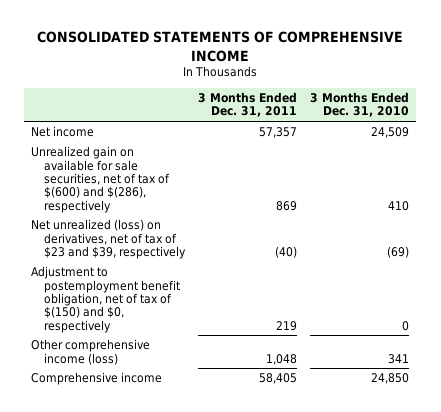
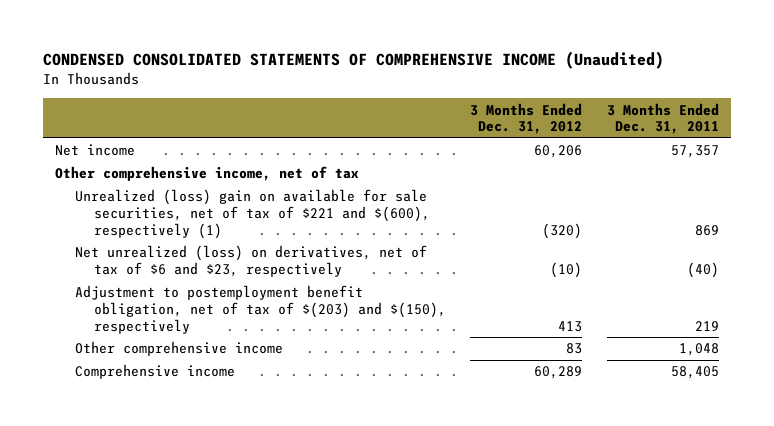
- CONSOLIDATED STATEMENTS OF COMPREHENSIVE INCOME
+ CONDENSED CONSOLIDATED STATEMENTS OF COMPREHENSIVE INCOME (Unaudited)
- | 3 Months Ended Dec. 31, 2011 | 3 Months Ended Dec. 31, 2010
+ | 3 Months Ended Dec. 31, 2012 | 3 Months Ended Dec. 31, 2011
- Unrealized gain on available for sale securities, net of tax of $(600) and $(286), respectively | 869 | 410
- Net unrealized (loss) on derivatives, net of tax of $23 and $39, respectively | (40) | (69)
- Adjustment to postemployment benefit obligation, net of tax of $(150) and $0, respectively | 219 | 0
- Other comprehensive income (loss) | 1,048 | 341
+ Other comprehensive income, net of tax
+ Unrealized (loss) gain on available for sale securities, net of tax of $221 and $(600), respectively (1) | (320) | 869
+ Net unrealized (loss) on derivatives, net of tax of $6 and $23, respectively | (10) | (40)
+ Adjustment to postemployment benefit obligation, net of tax of $(203) and $(150), respectively | 413 | 219
+ Other comprehensive income | 83 | 1,048

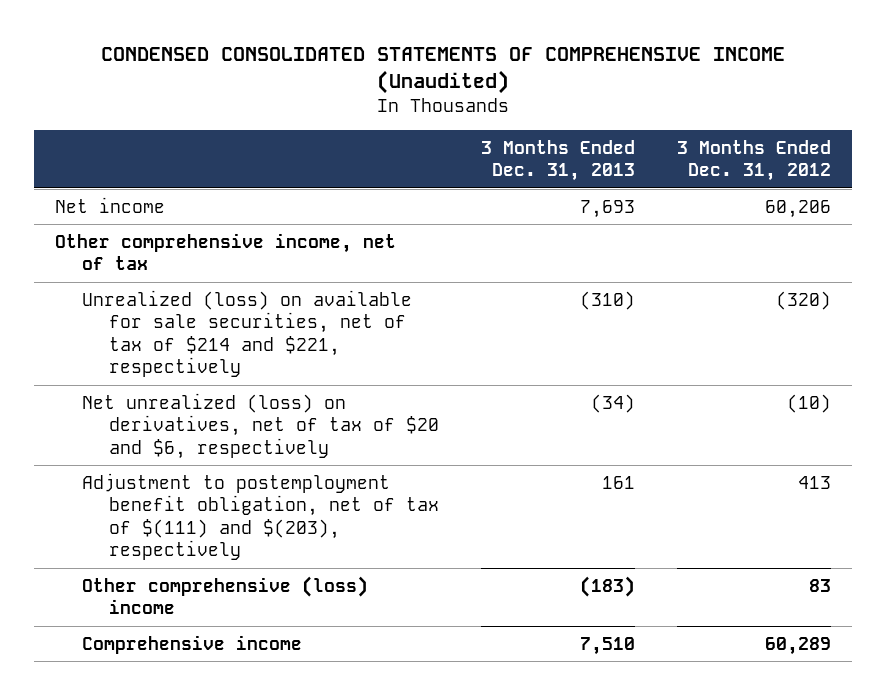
- | 3 Months Ended Dec. 31, 2012 | 3 Months Ended Dec. 31, 2011
+ | 3 Months Ended Dec. 31, 2013 | 3 Months Ended Dec. 31, 2012
- Unrealized (loss) gain on available for sale securities, net of tax of $221 and $(600), respectively (1) | (320) | 869
- Net unrealized (loss) on derivatives, net of tax of $6 and $23, respectively | (10) | (40)
- Adjustment to postemployment benefit obligation, net of tax of $(203) and $(150), respectively | 413 | 219
- Other comprehensive income | 83 | 1,048
+ Unrealized (loss) on available for sale securities, net of tax of $214 and $221, respectively | (310) | (320)
+ Net unrealized (loss) on derivatives, net of tax of $20 and $6, respectively | (34) | (10)
+ Adjustment to postemployment benefit obligation, net of tax of $(111) and $(203), respectively | 161 | 413
+ Other comprehensive (loss) income | (183) | 83

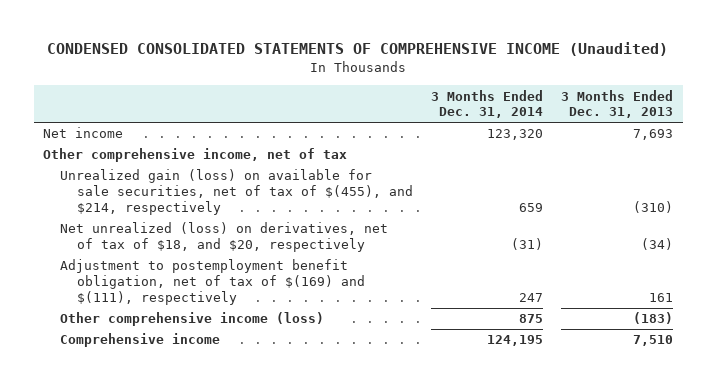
- | 3 Months Ended Dec. 31, 2013 | 3 Months Ended Dec. 31, 2012
+ | 3 Months Ended Dec. 31, 2014 | 3 Months Ended Dec. 31, 2013
- Unrealized (loss) on available for sale securities, net of tax of $214 and $221, respectively | (310) | (320)
- Net unrealized (loss) on derivatives, net of tax of $20 and $6, respectively | (34) | (10)
- Adjustment to postemployment benefit obligation, net of tax of $(111) and $(203), respectively | 161 | 413
- Other comprehensive (loss) income | (183) | 83
+ Unrealized gain (loss) on available for sale securities, net of tax of $(455), and $214, respectively | 659 | (310)
+ Net unrealized (loss) on derivatives, net of tax of $18, and $20, respectively | (31) | (34)
+ Adjustment to postemployment benefit obligation, net of tax of $(169) and $(111), respectively | 247 | 161
+ Other comprehensive income (loss) | 875 | (183)

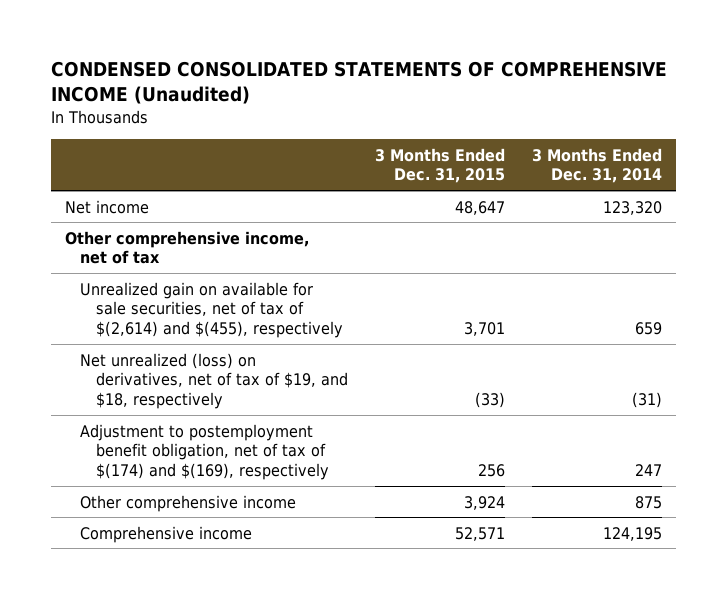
- | 3 Months Ended Dec. 31, 2014 | 3 Months Ended Dec. 31, 2013
+ | 3 Months Ended Dec. 31, 2015 | 3 Months Ended Dec. 31, 2014
- Unrealized gain (loss) on available for sale securities, net of tax of $(455), and $214, respectively | 659 | (310)
- Net unrealized (loss) on derivatives, net of tax of $18, and $20, respectively | (31) | (34)
- Adjustment to postemployment benefit obligation, net of tax of $(169) and $(111), respectively | 247 | 161
- Other comprehensive income (loss) | 875 | (183)
+ Unrealized gain on available for sale securities, net of tax of $(2,614) and $(455), respectively | 3,701 | 659
+ Net unrealized (loss) on derivatives, net of tax of $19, and $18, respectively | (33) | (31)
+ Adjustment to postemployment benefit obligation, net of tax of $(174) and $(169), respectively | 256 | 247
+ Other comprehensive income | 3,924 | 875

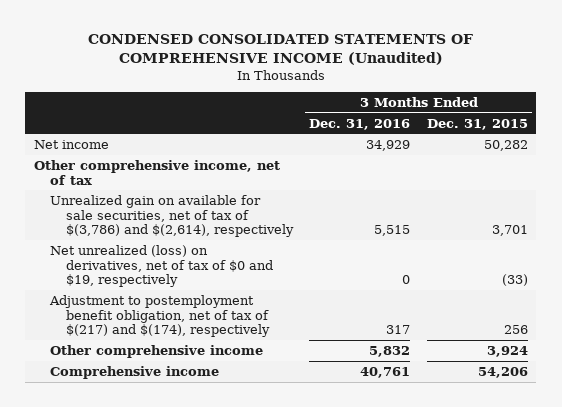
- | 3 Months Ended Dec. 31, 2015 | 3 Months Ended Dec. 31, 2014
+ | 3 Months Ended Dec. 31, 2016 | 3 Months Ended Dec. 31, 2015
- Net income | 48,647 | 123,320
+ Net income | 34,929 | 50,282
- Unrealized gain on available for sale securities, net of tax of $(2,614) and $(455), respectively | 3,701 | 659
- Net unrealized (loss) on derivatives, net of tax of $19, and $18, respectively | (33) | (31)
- Adjustment to postemployment benefit obligation, net of tax of $(174) and $(169), respectively | 256 | 247
+ Unrealized gain on available for sale securities, net of tax of $(3,786) and $(2,614), respectively | 5,515 | 3,701
+ Net unrealized (loss) on derivatives, net of tax of $0 and $19, respectively | 0 | (33)
+ Adjustment to postemployment benefit obligation, net of tax of $(217) and $(174), respectively | 317 | 256
- Comprehensive income | 52,571 | 124,195
+ Comprehensive income | 40,761 | 54,206

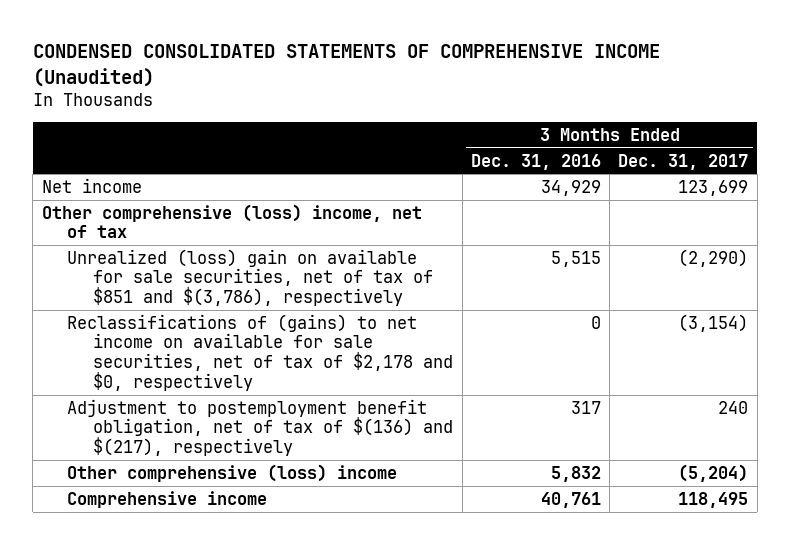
- | 3 Months Ended Dec. 31, 2016 | 3 Months Ended Dec. 31, 2015
+ | 3 Months Ended Dec. 31, 2016 | 3 Months Ended Dec. 31, 2017
- Other comprehensive income, net of tax
- Unrealized gain on available for sale securities, net of tax of $(3,786) and $(2,614), respectively | 5,515 | 3,701
- Net unrealized (loss) on derivatives, net of tax of $0 and $19, respectively | 0 | (33)
- Adjustment to postemployment benefit obligation, net of tax of $(217) and $(174), respectively | 317 | 256
- Other comprehensive income | 5,832 | 3,924
+ Other comprehensive (loss) income, net of tax
+ Unrealized (loss) gain on available for sale securities, net of tax of $851 and $(3,786), respectively | 5,515 | (2,290)
+ Reclassifications of (gains) to net income on available for sale securities, net of tax of $2,178 and $0, respectively | 0 | (3,154)
+ Adjustment to postemployment benefit obligation, net of tax of $(136) and $(217), respectively | 317 | 240
+ Other comprehensive (loss) income | 5,832 | (5,204)

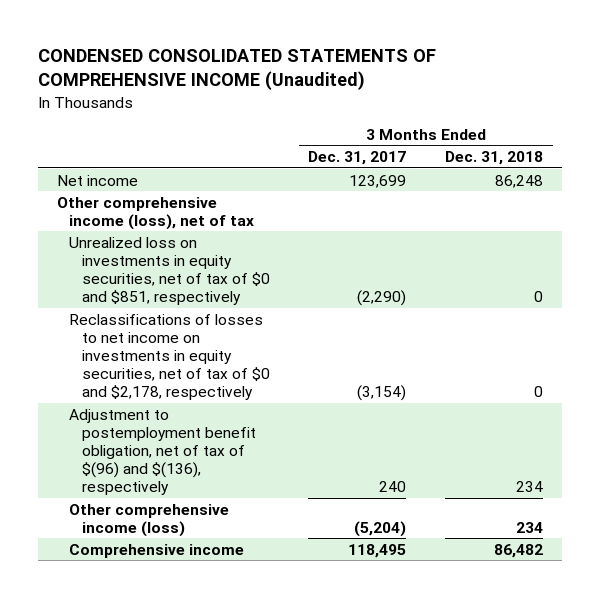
- | 3 Months Ended Dec. 31, 2016 | 3 Months Ended Dec. 31, 2017
+ | 3 Months Ended Dec. 31, 2017 | 3 Months Ended Dec. 31, 2018
- Other comprehensive (loss) income, net of tax
- Unrealized (loss) gain on available for sale securities, net of tax of $851 and $(3,786), respectively | 5,515 | (2,290)
- Reclassifications of (gains) to net income on available for sale securities, net of tax of $2,178 and $0, respectively | 0 | (3,154)
- Adjustment to postemployment benefit obligation, net of tax of $(136) and $(217), respectively | 317 | 240
- Other comprehensive (loss) income | 5,832 | (5,204)
+ Other comprehensive income (loss), net of tax
+ Unrealized loss on investments in equity securities, net of tax of $0 and $851, respectively | (2,290) | 0
+ Reclassifications of losses to net income on investments in equity securities, net of tax of $0 and $2,178, respectively | (3,154) | 0
+ Adjustment to postemployment benefit obligation, net of tax of $(96) and $(136), respectively | 240 | 234
+ Other comprehensive income (loss) | (5,204) | 234

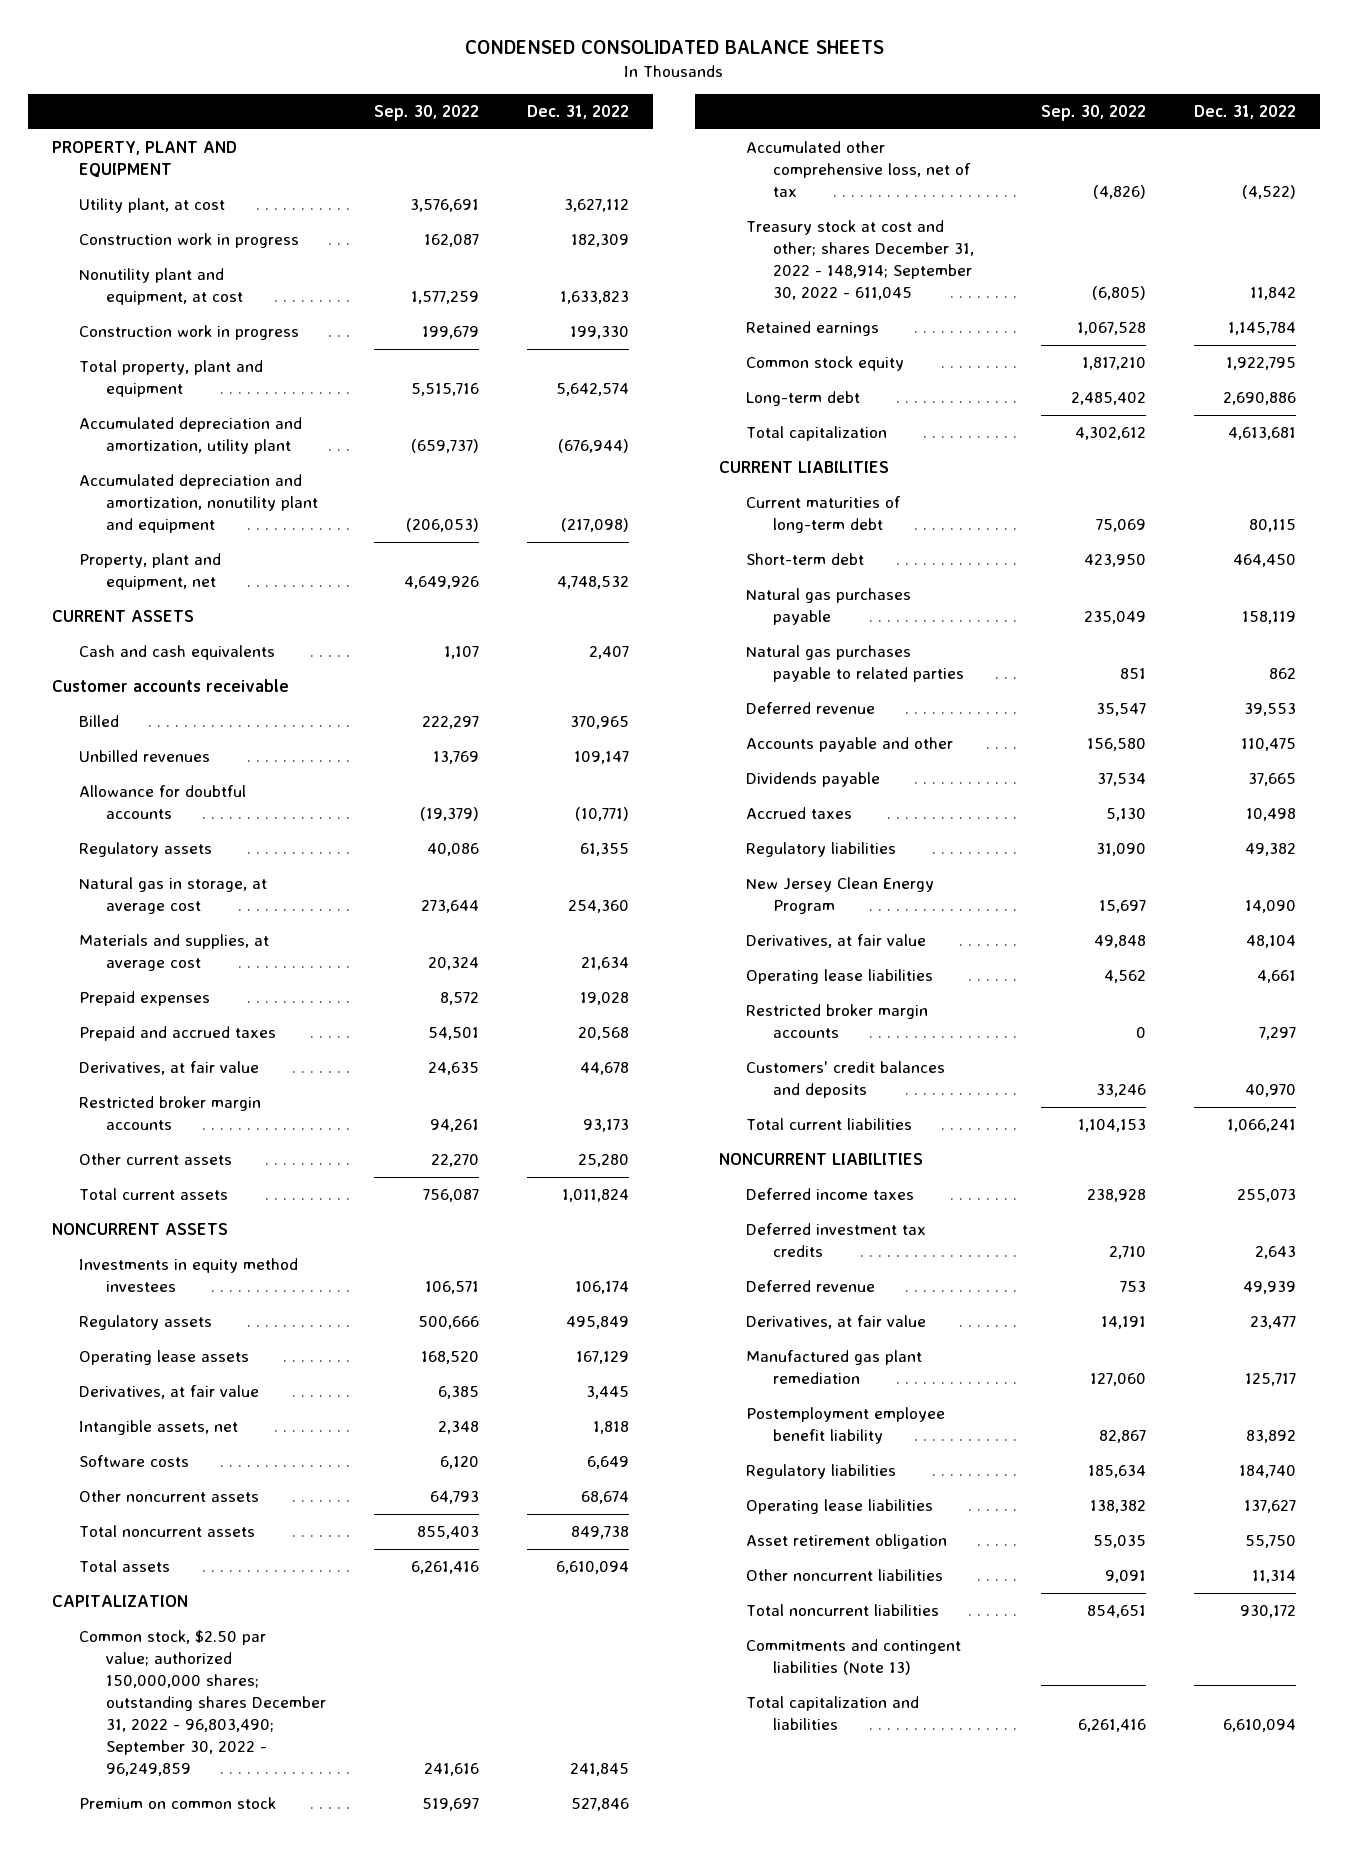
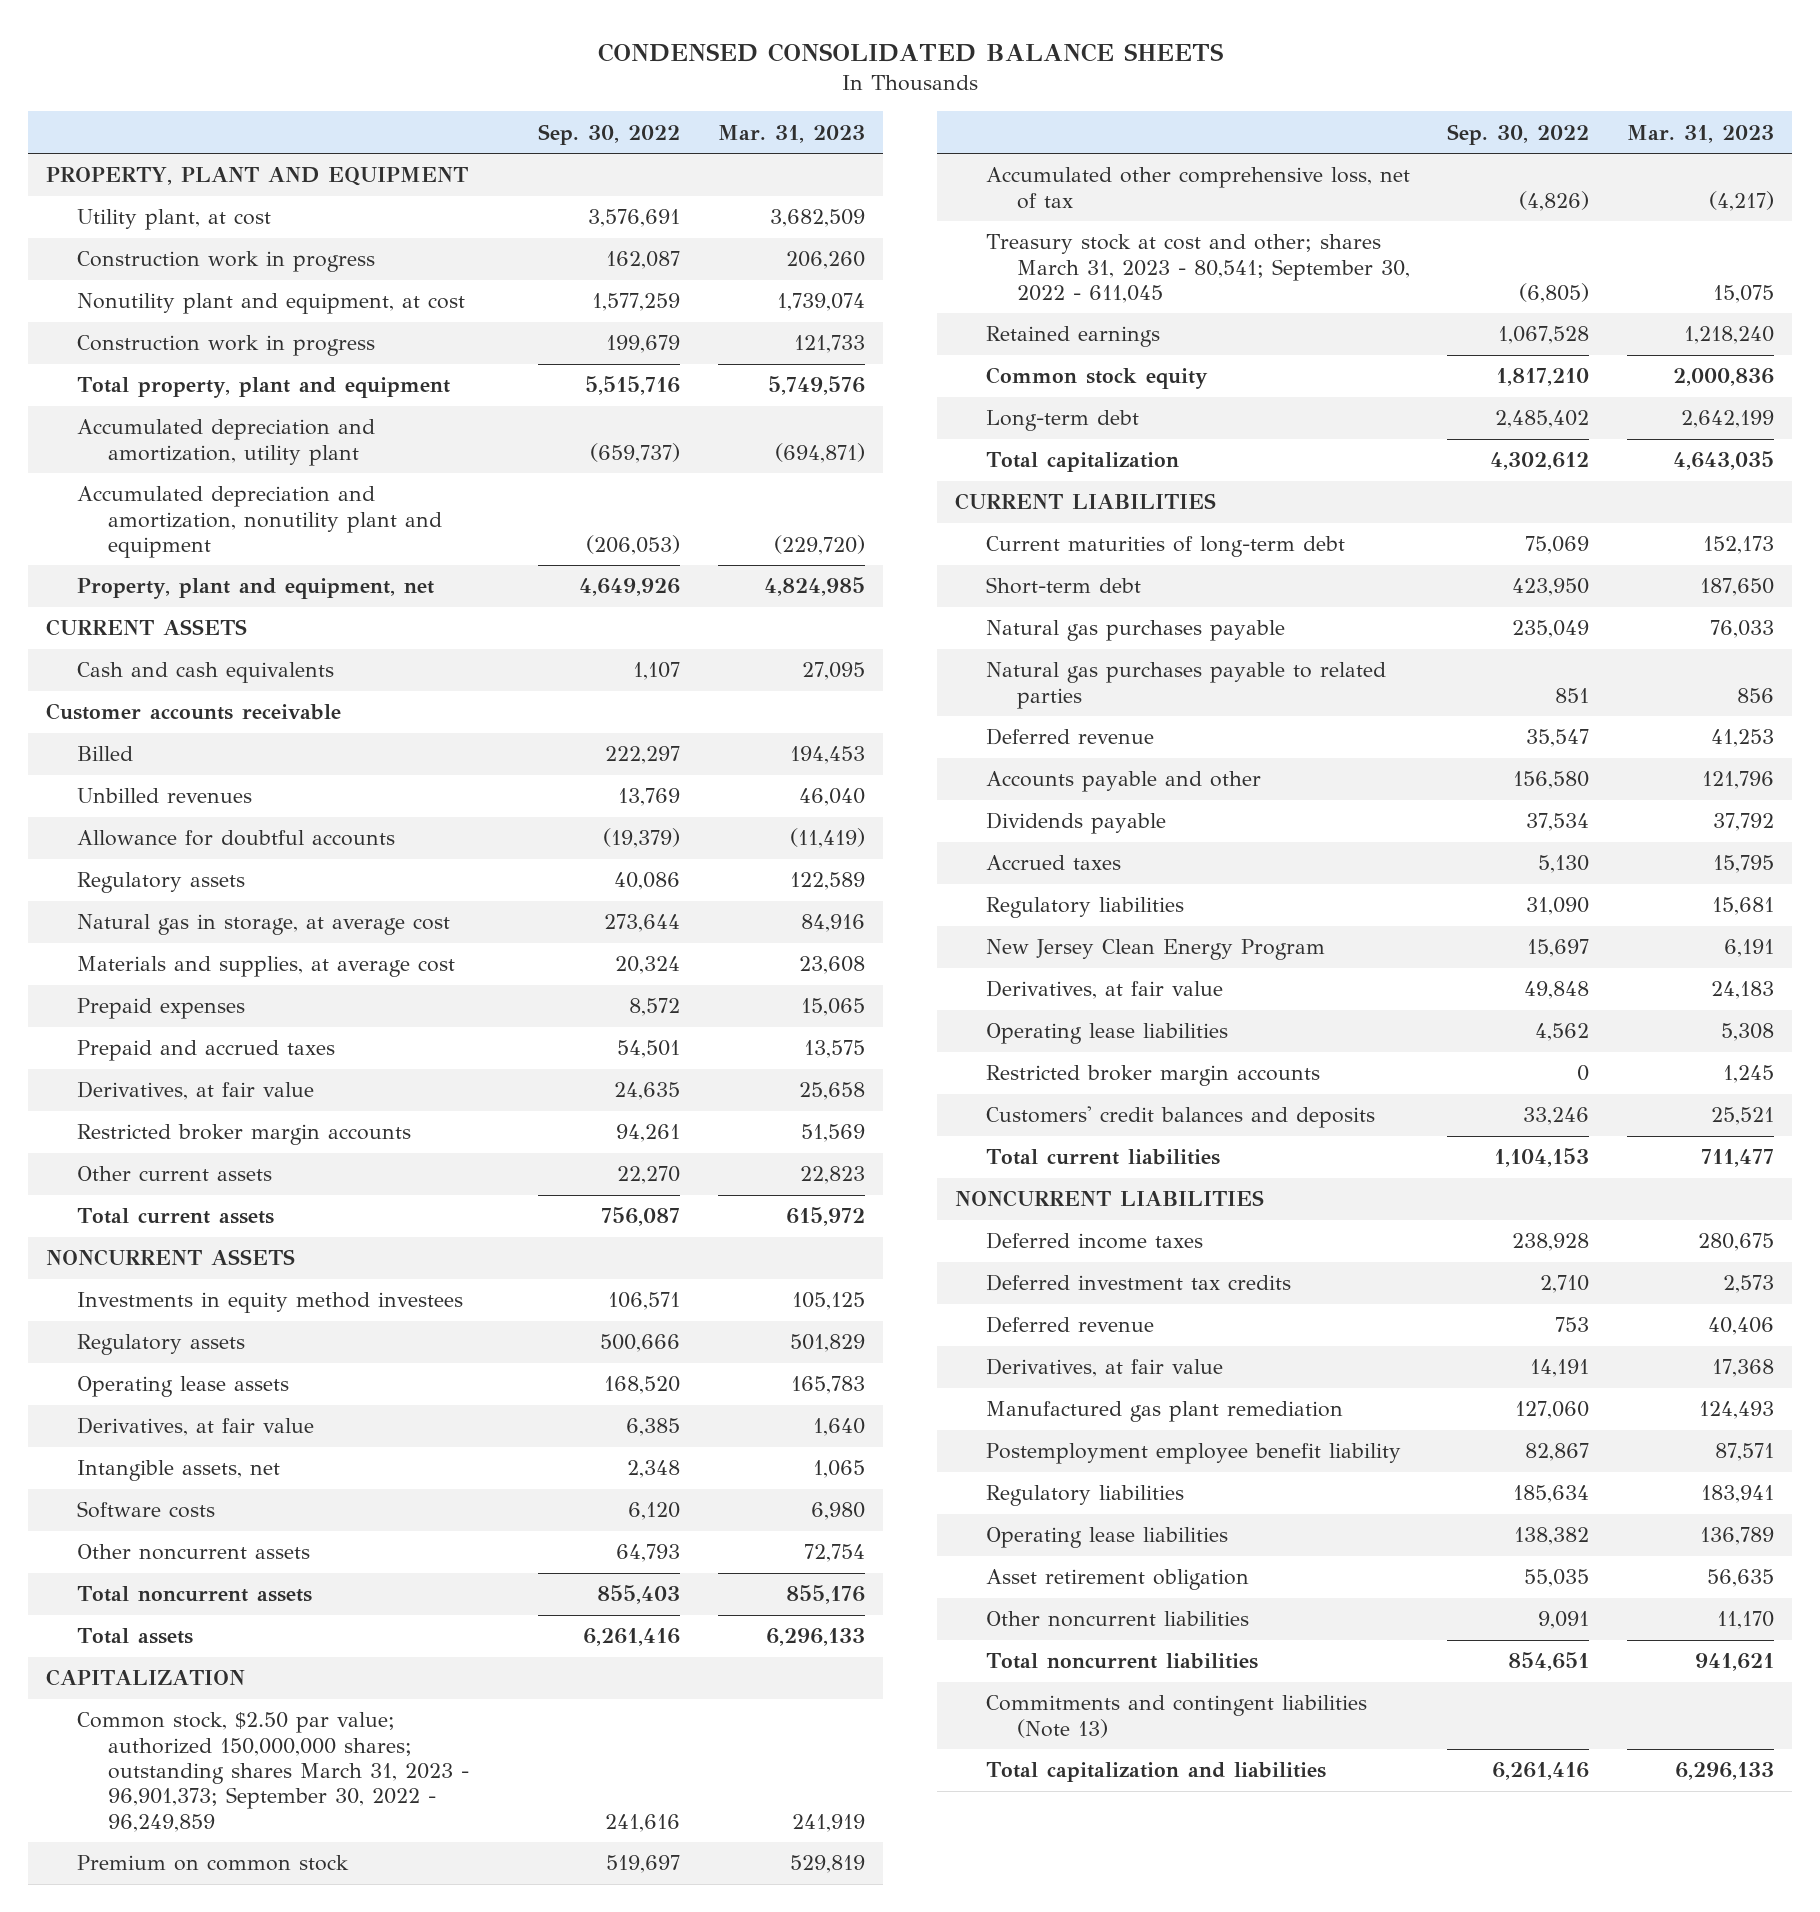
- | Sep. 30, 2022 | Dec. 31, 2022
+ | Sep. 30, 2022 | Mar. 31, 2023
- Common stock, $2.50 par value; authorized 150,000,000 shares; outstanding shares December 31, 2022 - 96,803,490; September 30, 2022 - 96,249,859 | 241,616 | 241,845
+ Common stock, $2.50 par value; authorized 150,000,000 shares; outstanding shares March 31, 2023 - 96,901,373; September 30, 2022 - 96,249,859 | 241,616 | 241,919
- Treasury stock at cost and other; shares December 31, 2022 - 148,914; September 30, 2022 - 611,045 | (6,805) | 11,842
+ Treasury stock at cost and other; shares March 31, 2023 - 80,541; September 30, 2022 - 611,045 | (6,805) | 15,075

